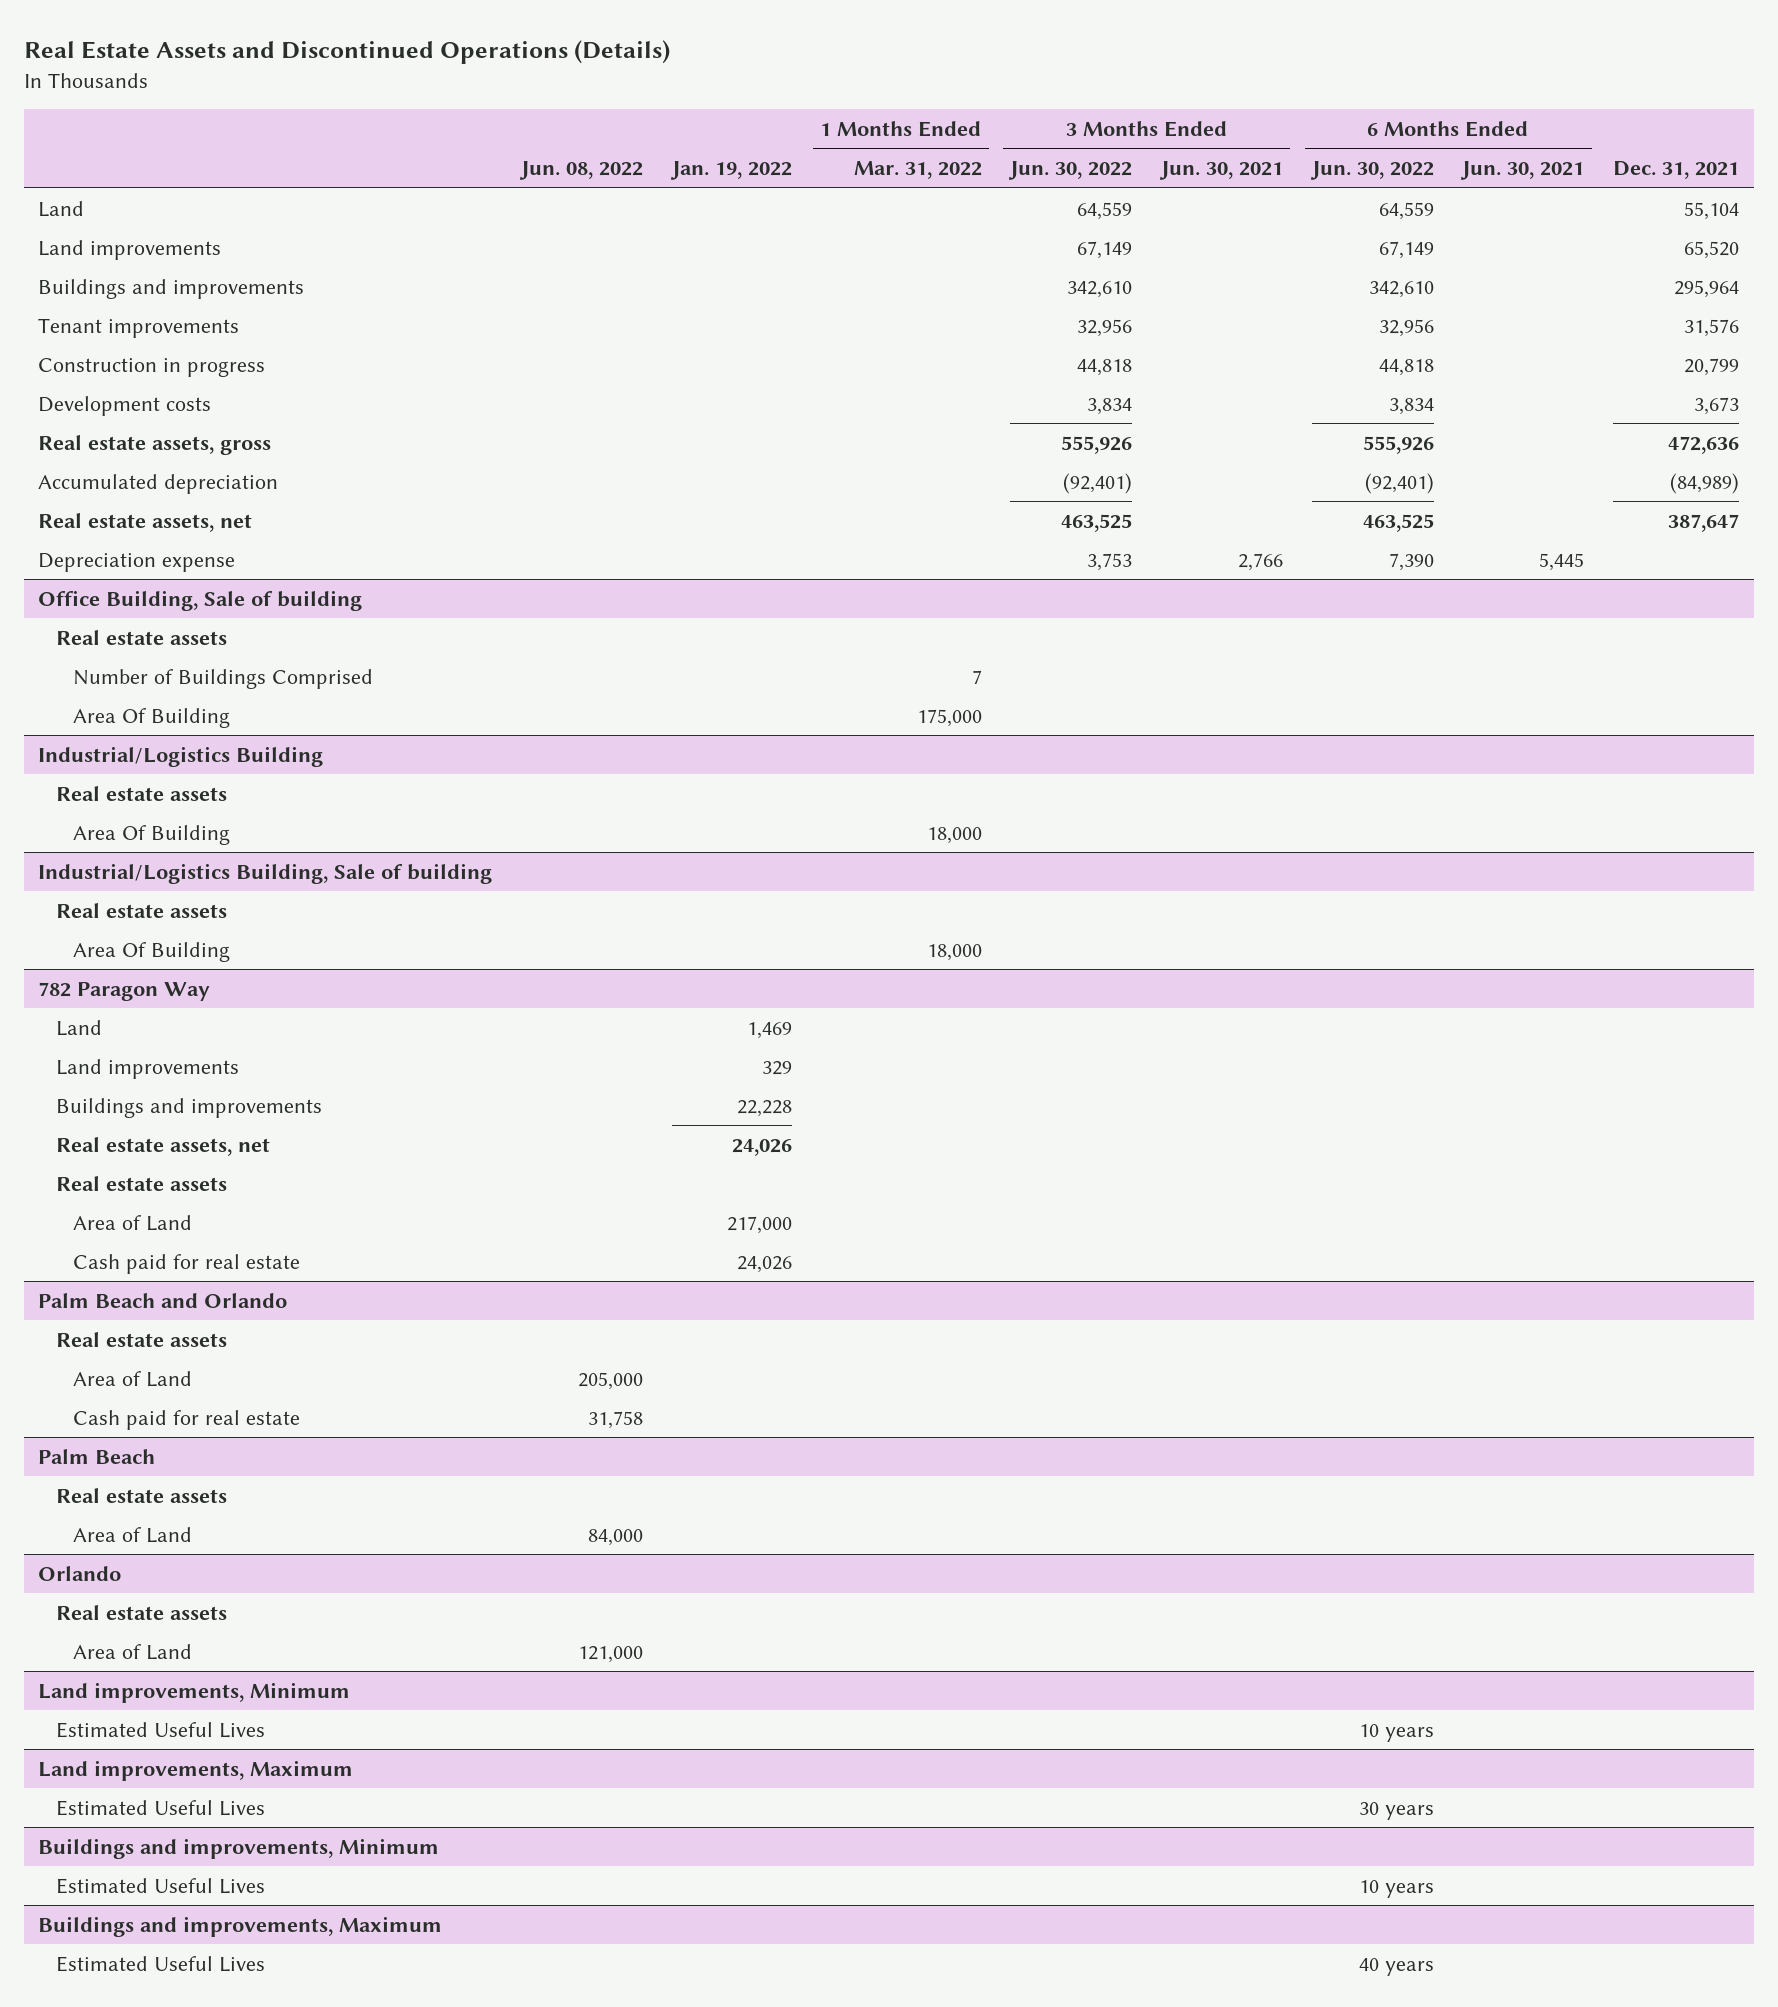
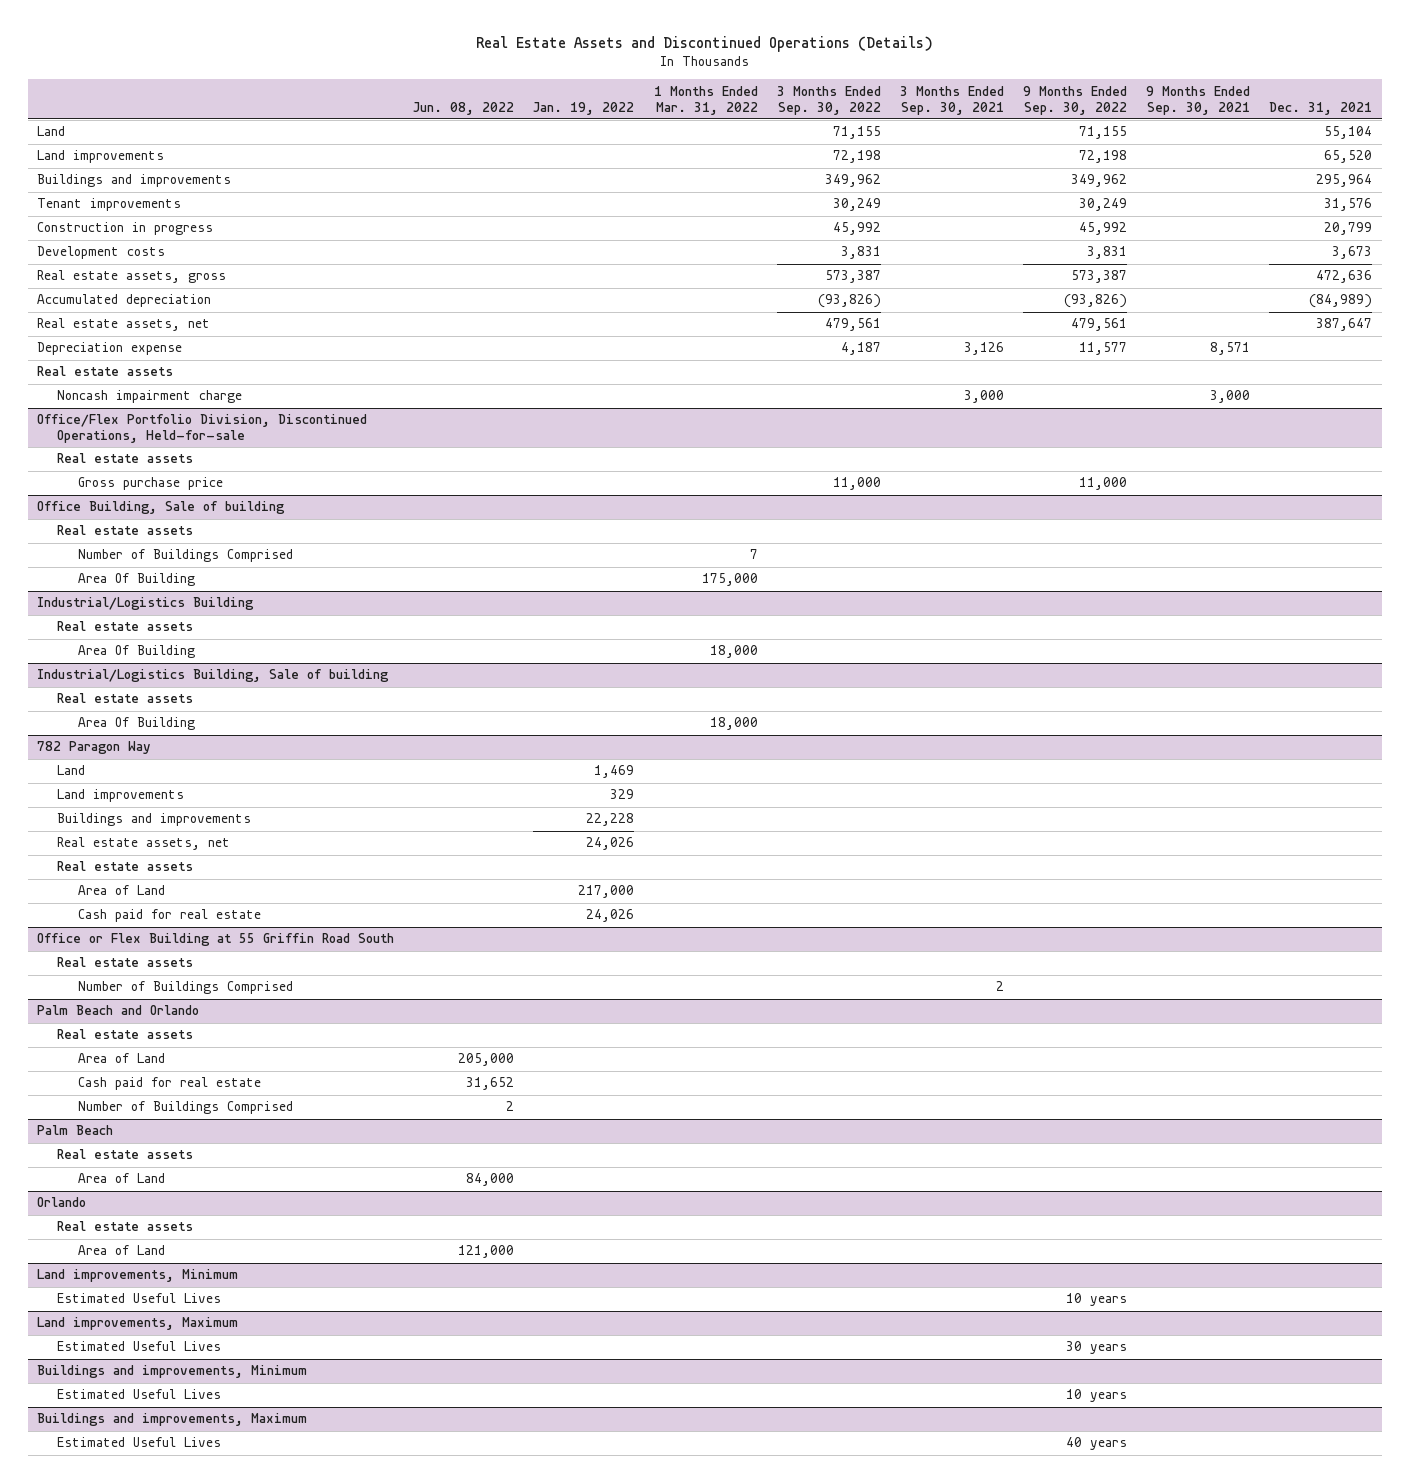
- | Jun. 08, 2022 | Jan. 19, 2022 | 1 Months Ended Mar. 31, 2022 | 3 Months Ended Jun. 30, 2022 | 3 Months Ended Jun. 30, 2021 | 6 Months Ended Jun. 30, 2022 | 6 Months Ended Jun. 30, 2021 | Dec. 31, 2021
+ | Jun. 08, 2022 | Jan. 19, 2022 | 1 Months Ended Mar. 31, 2022 | 3 Months Ended Sep. 30, 2022 | 3 Months Ended Sep. 30, 2021 | 9 Months Ended Sep. 30, 2022 | 9 Months Ended Sep. 30, 2021 | Dec. 31, 2021
+ Real estate assets
+ Noncash impairment charge | | | | | 3,000 | | 3,000 |
+ Office/Flex Portfolio Division, Discontinued Operations, Held-for-sale
+ Real estate assets
+ Gross purchase price | | | | 11,000 | | 11,000 | |
+ Office or Flex Building at 55 Griffin Road South
+ Real estate assets
+ Number of Buildings Comprised | | | | | 2 | | |
@ Palm Beach and Orlando
- Cash paid for real estate | 31,758 | | | | | | |
+ Cash paid for real estate | 31,652 | | | | | | |
+ Number of Buildings Comprised | 2 | | | | | | |

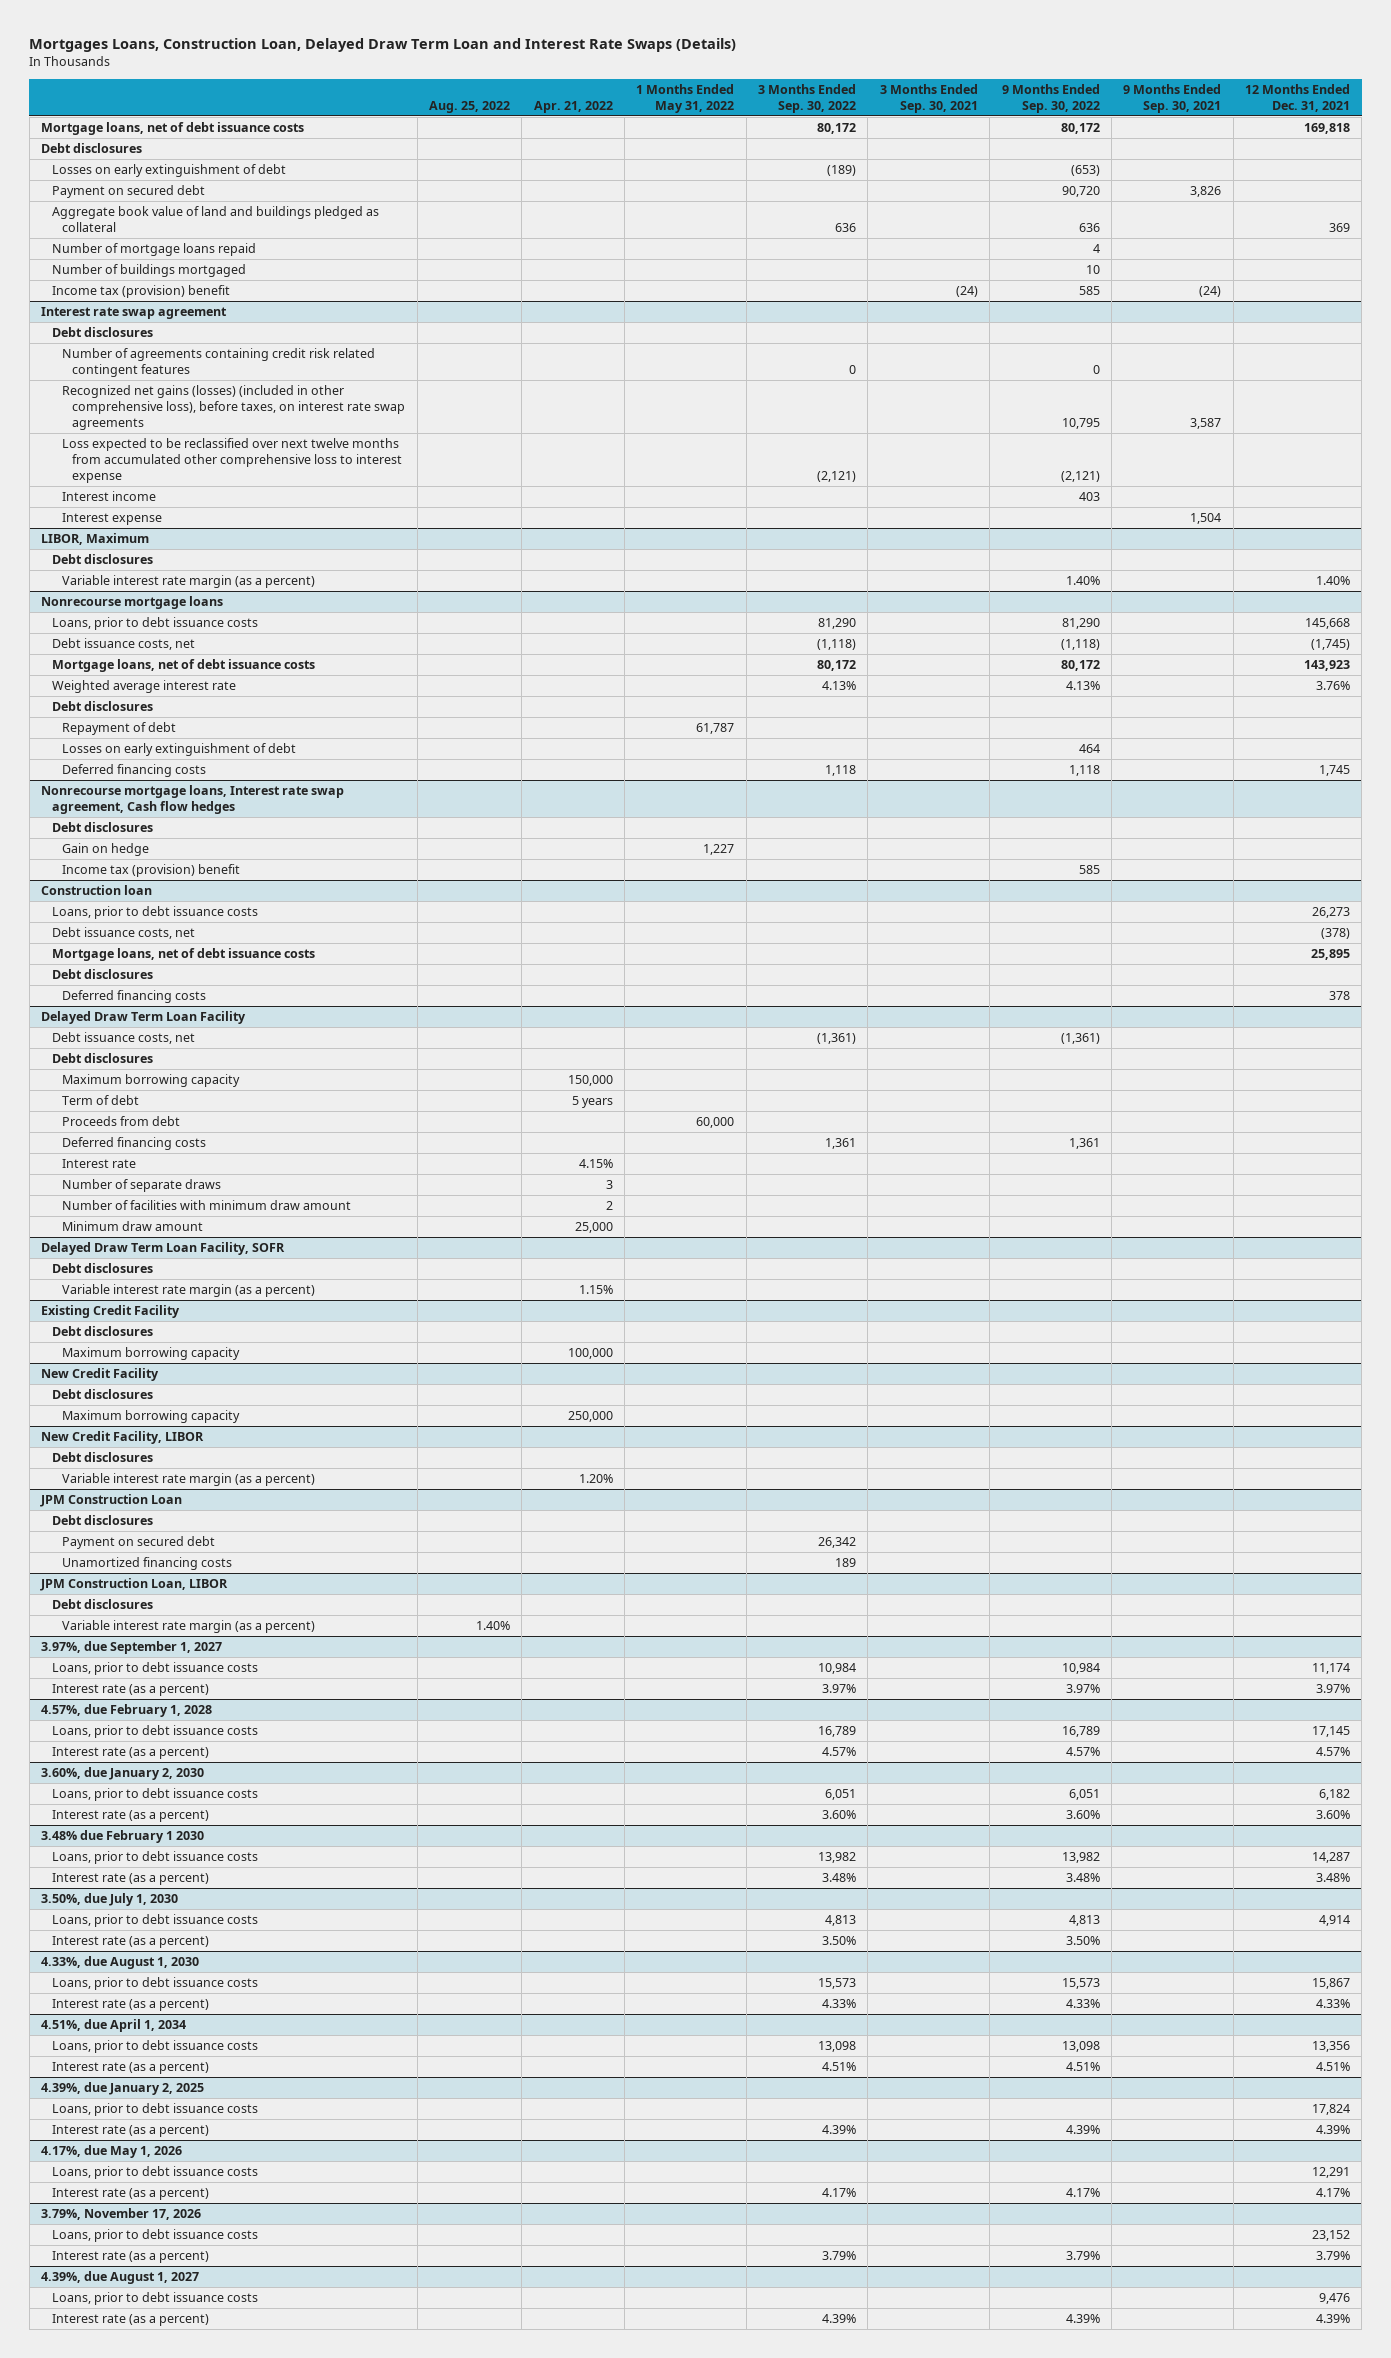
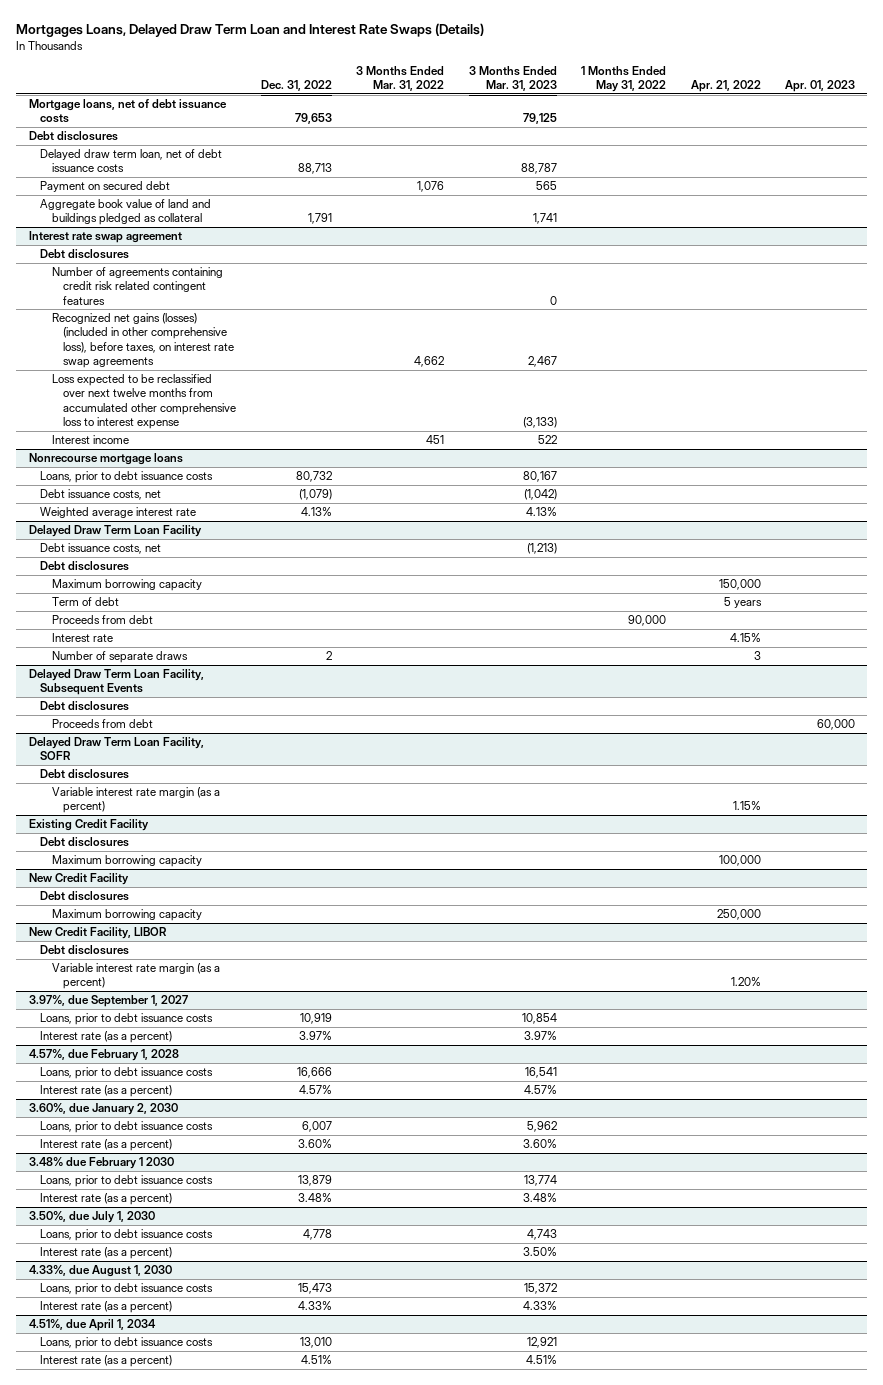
- Mortgages Loans, Construction Loan, Delayed Draw Term Loan and Interest Rate Swaps (Details)
+ Mortgages Loans, Delayed Draw Term Loan and Interest Rate Swaps (Details)
- | Aug. 25, 2022 | Apr. 21, 2022 | 1 Months Ended May 31, 2022 | 3 Months Ended Sep. 30, 2022 | 3 Months Ended Sep. 30, 2021 | 9 Months Ended Sep. 30, 2022 | 9 Months Ended Sep. 30, 2021 | 12 Months Ended Dec. 31, 2021
+ | Dec. 31, 2022 | 3 Months Ended Mar. 31, 2022 | 3 Months Ended Mar. 31, 2023 | 1 Months Ended May 31, 2022 | Apr. 21, 2022 | Apr. 01, 2023
- Losses on early extinguishment of debt | | | | (189) | | (653) | |
+ Delayed draw term loan, net of debt issuance costs | 88,713 | | 88,787 | | |
- Number of mortgage loans repaid | | | | | | 4 | |
- Number of buildings mortgaged | | | | | | 10 | |
- Income tax (provision) benefit | | | | | (24) | 585 | (24) |
@ Interest rate swap agreement
- Interest expense | | | | | | | 1,504 |
- LIBOR, Maximum
- Debt disclosures
- Variable interest rate margin (as a percent) | | | | | | 1.40% | | 1.40%
@ Nonrecourse mortgage loans
- Mortgage loans, net of debt issuance costs | | | | 80,172 | | 80,172 | | 143,923
- Debt disclosures
- Repayment of debt | | | 61,787 | | | | |
- Losses on early extinguishment of debt | | | | | | 464 | |
- Deferred financing costs | | | | 1,118 | | 1,118 | | 1,745
- Nonrecourse mortgage loans, Interest rate swap agreement, Cash flow hedges
- Debt disclosures
- Gain on hedge | | | 1,227 | | | | |
- Income tax (provision) benefit | | | | | | 585 | |
- Construction loan
- Loans, prior to debt issuance costs | | | | | | | | 26,273
- Debt issuance costs, net | | | | | | | | (378)
- Mortgage loans, net of debt issuance costs | | | | | | | | 25,895
- Debt disclosures
- Deferred financing costs | | | | | | | | 378
@ Delayed Draw Term Loan Facility
- Proceeds from debt | | | 60,000 | | | | |
- Deferred financing costs | | | | 1,361 | | 1,361 | |
+ Proceeds from debt | | | | 90,000 | |
- Number of facilities with minimum draw amount | | 2 | | | | | |
- Minimum draw amount | | 25,000 | | | | | |
+ Delayed Draw Term Loan Facility, Subsequent Events
+ Debt disclosures
+ Proceeds from debt | | | | | | 60,000
- JPM Construction Loan
- Debt disclosures
- Payment on secured debt | | | | 26,342 | | | |
- Unamortized financing costs | | | | 189 | | | |
- JPM Construction Loan, LIBOR
- Debt disclosures
- Variable interest rate margin (as a percent) | 1.40% | | | | | | |
- 4.39%, due January 2, 2025
- Loans, prior to debt issuance costs | | | | | | | | 17,824
- Interest rate (as a percent) | | | | 4.39% | | 4.39% | | 4.39%
- 4.17%, due May 1, 2026
- Loans, prior to debt issuance costs | | | | | | | | 12,291
- Interest rate (as a percent) | | | | 4.17% | | 4.17% | | 4.17%
- 3.79%, November 17, 2026
- Loans, prior to debt issuance costs | | | | | | | | 23,152
- Interest rate (as a percent) | | | | 3.79% | | 3.79% | | 3.79%
- 4.39%, due August 1, 2027
- Loans, prior to debt issuance costs | | | | | | | | 9,476
- Interest rate (as a percent) | | | | 4.39% | | 4.39% | | 4.39%

